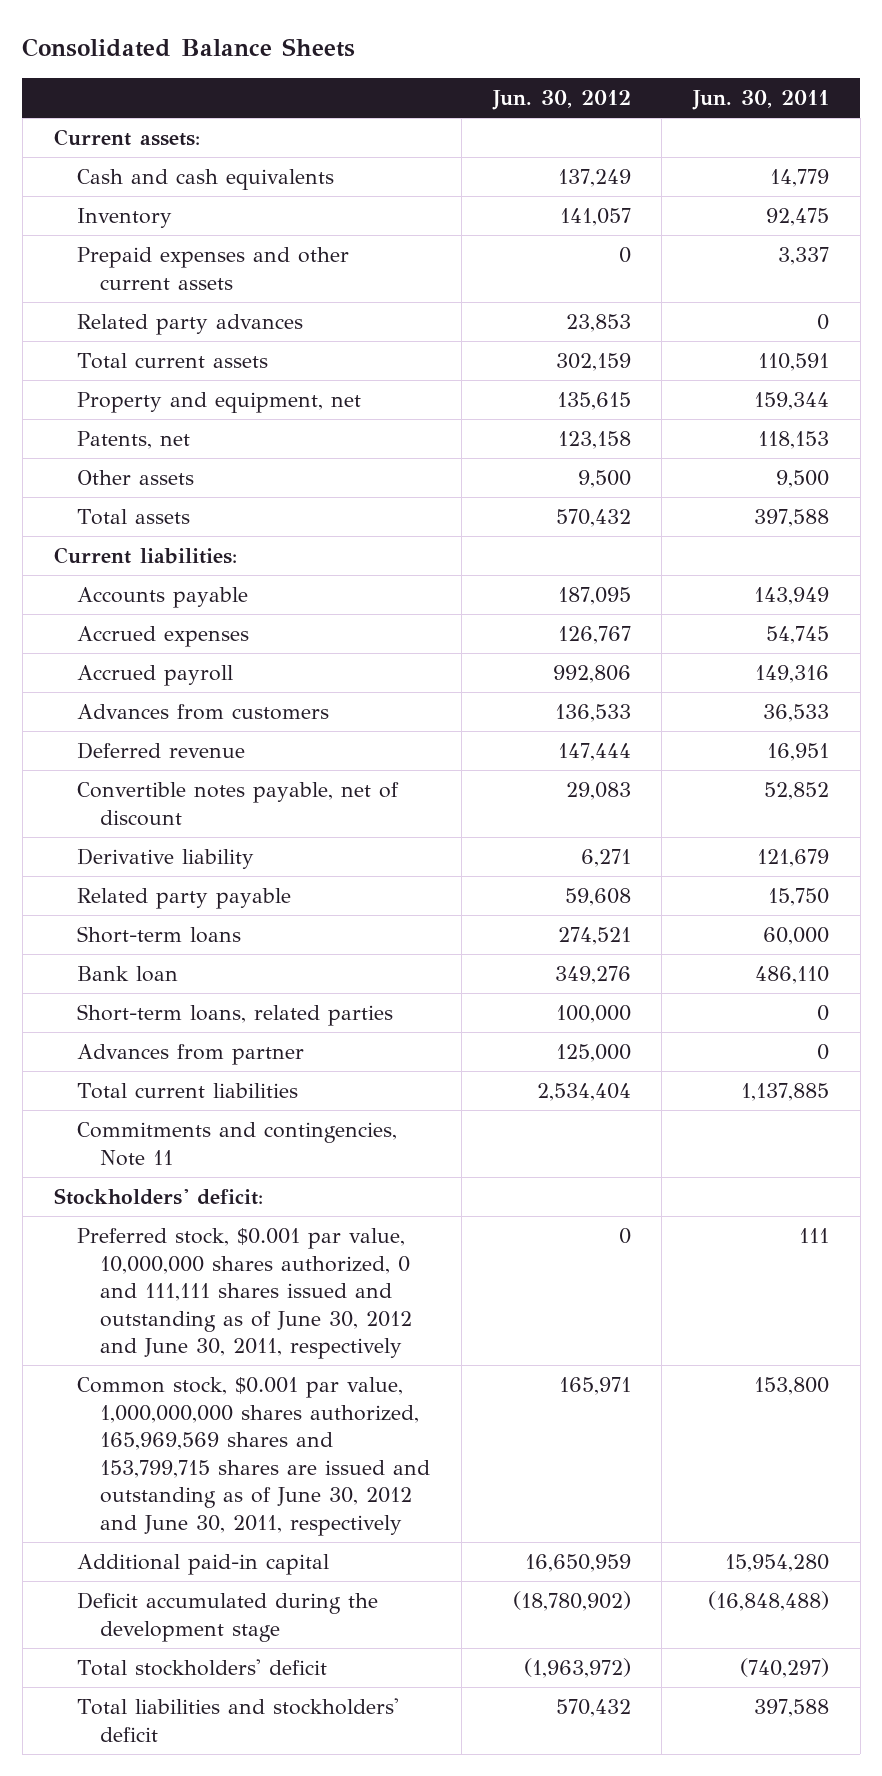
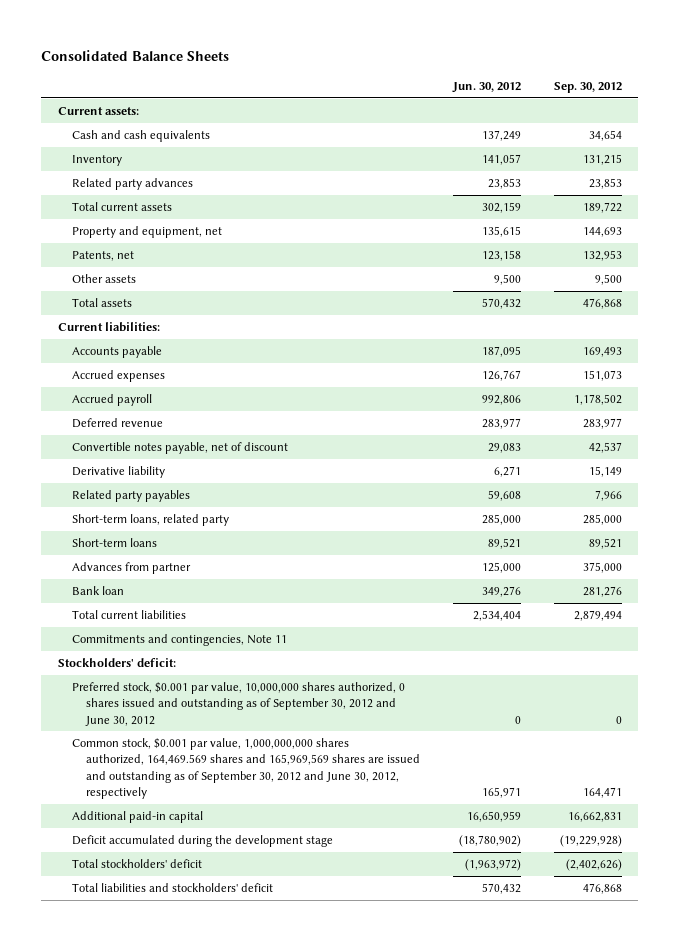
- | Jun. 30, 2012 | Jun. 30, 2011
+ | Jun. 30, 2012 | Sep. 30, 2012
- Prepaid expenses and other current assets | 0 | 3,337
- Advances from customers | 136,533 | 36,533
- Deferred revenue | 147,444 | 16,951
+ Deferred revenue | 283,977 | 283,977
- Related party payable | 59,608 | 15,750
- Short-term loans | 274,521 | 60,000
- Short-term loans, related parties | 100,000 | 0
+ Related party payables | 59,608 | 7,966
+ Short-term loans, related party | 285,000 | 285,000
+ Short-term loans | 89,521 | 89,521
moved down: Bank loan | 349,276 | 281,276
- Preferred stock, $0.001 par value, 10,000,000 shares authorized, 0 and 111,111 shares issued and outstanding as of June 30, 2012 and June 30, 2011, respectively | 0 | 111
- Common stock, $0.001 par value, 1,000,000,000 shares authorized, 165,969,569 shares and 153,799,715 shares are issued and outstanding as of June 30, 2012 and June 30, 2011, respectively | 165,971 | 153,800
+ Preferred stock, $0.001 par value, 10,000,000 shares authorized, 0 shares issued and outstanding as of September 30, 2012 and June 30, 2012 | 0 | 0
+ Common stock, $0.001 par value, 1,000,000,000 shares authorized, 164,469.569 shares and 165,969,569 shares are issued and outstanding as of September 30, 2012 and June 30, 2012, respectively | 165,971 | 164,471

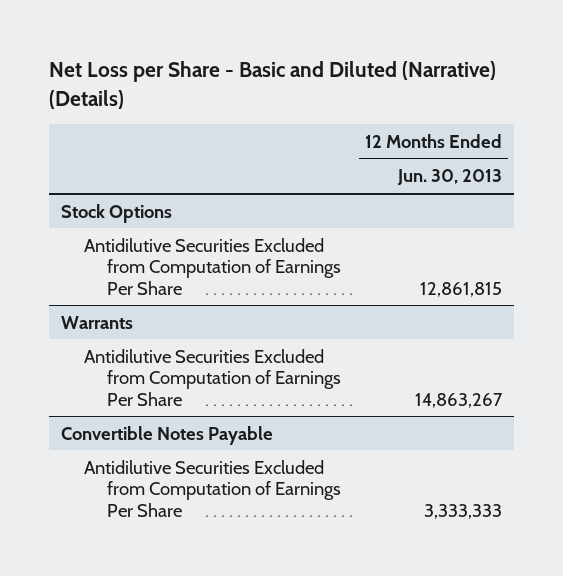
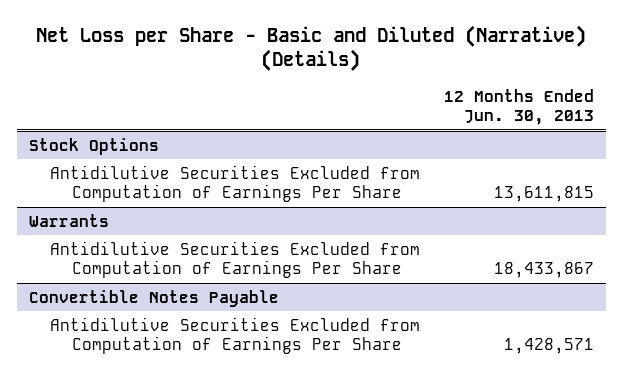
@ Stock Options
- Antidilutive Securities Excluded from Computation of Earnings Per Share | 12,861,815
+ Antidilutive Securities Excluded from Computation of Earnings Per Share | 13,611,815
@ Warrants
- Antidilutive Securities Excluded from Computation of Earnings Per Share | 14,863,267
+ Antidilutive Securities Excluded from Computation of Earnings Per Share | 18,433,867
@ Convertible Notes Payable
- Antidilutive Securities Excluded from Computation of Earnings Per Share | 3,333,333
+ Antidilutive Securities Excluded from Computation of Earnings Per Share | 1,428,571

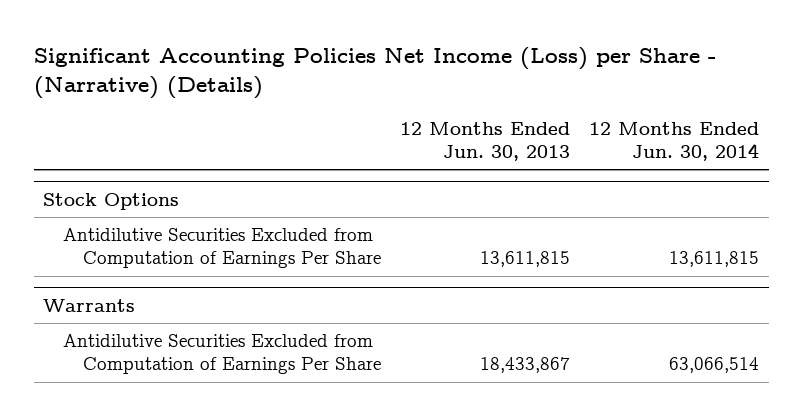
- Net Loss per Share - Basic and Diluted (Narrative) (Details)
+ Significant Accounting Policies Net Income (Loss) per Share - (Narrative) (Details)
- | 12 Months Ended Jun. 30, 2013
+ | 12 Months Ended Jun. 30, 2013 | 12 Months Ended Jun. 30, 2014
- Convertible Notes Payable
- Antidilutive Securities Excluded from Computation of Earnings Per Share | 1,428,571

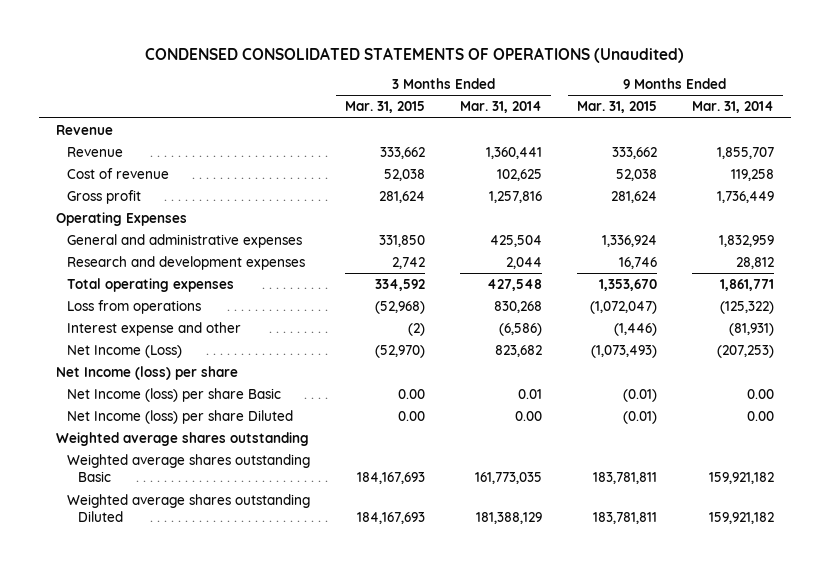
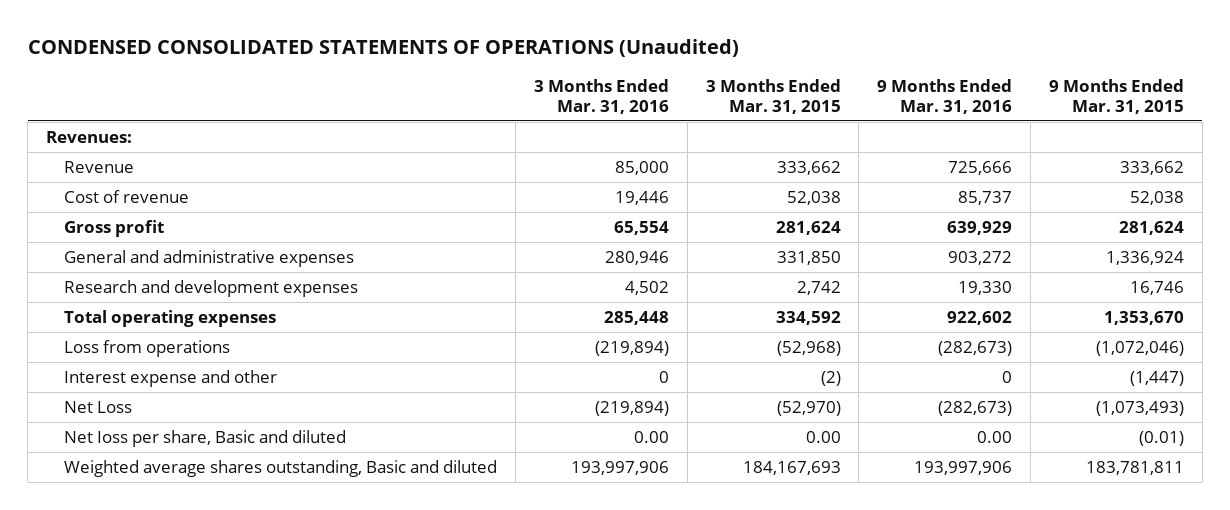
- | 3 Months Ended Mar. 31, 2015 | 3 Months Ended Mar. 31, 2014 | 9 Months Ended Mar. 31, 2015 | 9 Months Ended Mar. 31, 2014
+ | 3 Months Ended Mar. 31, 2016 | 3 Months Ended Mar. 31, 2015 | 9 Months Ended Mar. 31, 2016 | 9 Months Ended Mar. 31, 2015
- Revenue
+ Revenues:
- Operating Expenses
- Loss from operations | (52,968) | 830,268 | (1,072,047) | (125,322)
- Interest expense and other | (2) | (6,586) | (1,446) | (81,931)
- Net Income (Loss) | (52,970) | 823,682 | (1,073,493) | (207,253)
- Net Income (loss) per share
- Net Income (loss) per share Basic | 0.00 | 0.01 | (0.01) | 0.00
- Net Income (loss) per share Diluted | 0.00 | 0.00 | (0.01) | 0.00
- Weighted average shares outstanding
- Weighted average shares outstanding Basic | 184,167,693 | 161,773,035 | 183,781,811 | 159,921,182
- Weighted average shares outstanding Diluted | 184,167,693 | 181,388,129 | 183,781,811 | 159,921,182
+ Loss from operations | (219,894) | (52,968) | (282,673) | (1,072,046)
+ Interest expense and other | 0 | (2) | 0 | (1,447)
+ Net Loss | (219,894) | (52,970) | (282,673) | (1,073,493)
+ Net Ioss per share, Basic and diluted | 0.00 | 0.00 | 0.00 | (0.01)
+ Weighted average shares outstanding, Basic and diluted | 193,997,906 | 184,167,693 | 193,997,906 | 183,781,811

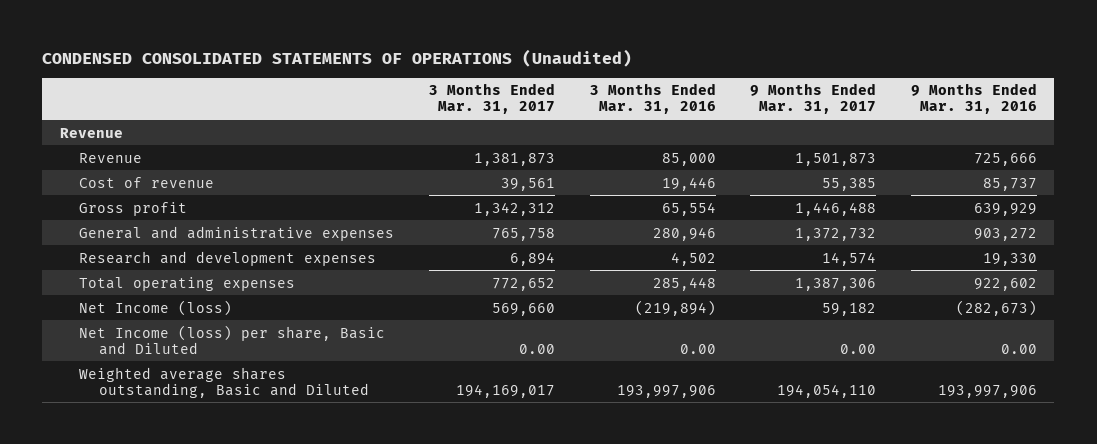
- | 3 Months Ended Mar. 31, 2016 | 3 Months Ended Mar. 31, 2015 | 9 Months Ended Mar. 31, 2016 | 9 Months Ended Mar. 31, 2015
+ | 3 Months Ended Mar. 31, 2017 | 3 Months Ended Mar. 31, 2016 | 9 Months Ended Mar. 31, 2017 | 9 Months Ended Mar. 31, 2016
- Revenues:
+ Revenue
- Loss from operations | (219,894) | (52,968) | (282,673) | (1,072,046)
- Interest expense and other | 0 | (2) | 0 | (1,447)
- Net Loss | (219,894) | (52,970) | (282,673) | (1,073,493)
- Net Ioss per share, Basic and diluted | 0.00 | 0.00 | 0.00 | (0.01)
- Weighted average shares outstanding, Basic and diluted | 193,997,906 | 184,167,693 | 193,997,906 | 183,781,811
+ Net Income (loss) | 569,660 | (219,894) | 59,182 | (282,673)
+ Net Income (loss) per share, Basic and Diluted | 0.00 | 0.00 | 0.00 | 0.00
+ Weighted average shares outstanding, Basic and Diluted | 194,169,017 | 193,997,906 | 194,054,110 | 193,997,906

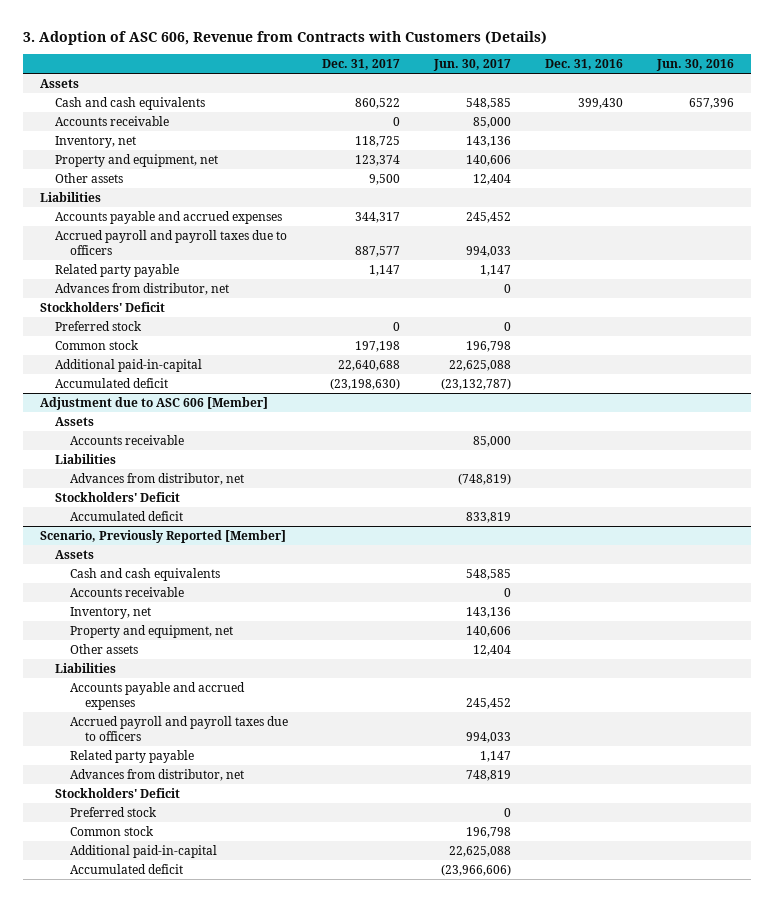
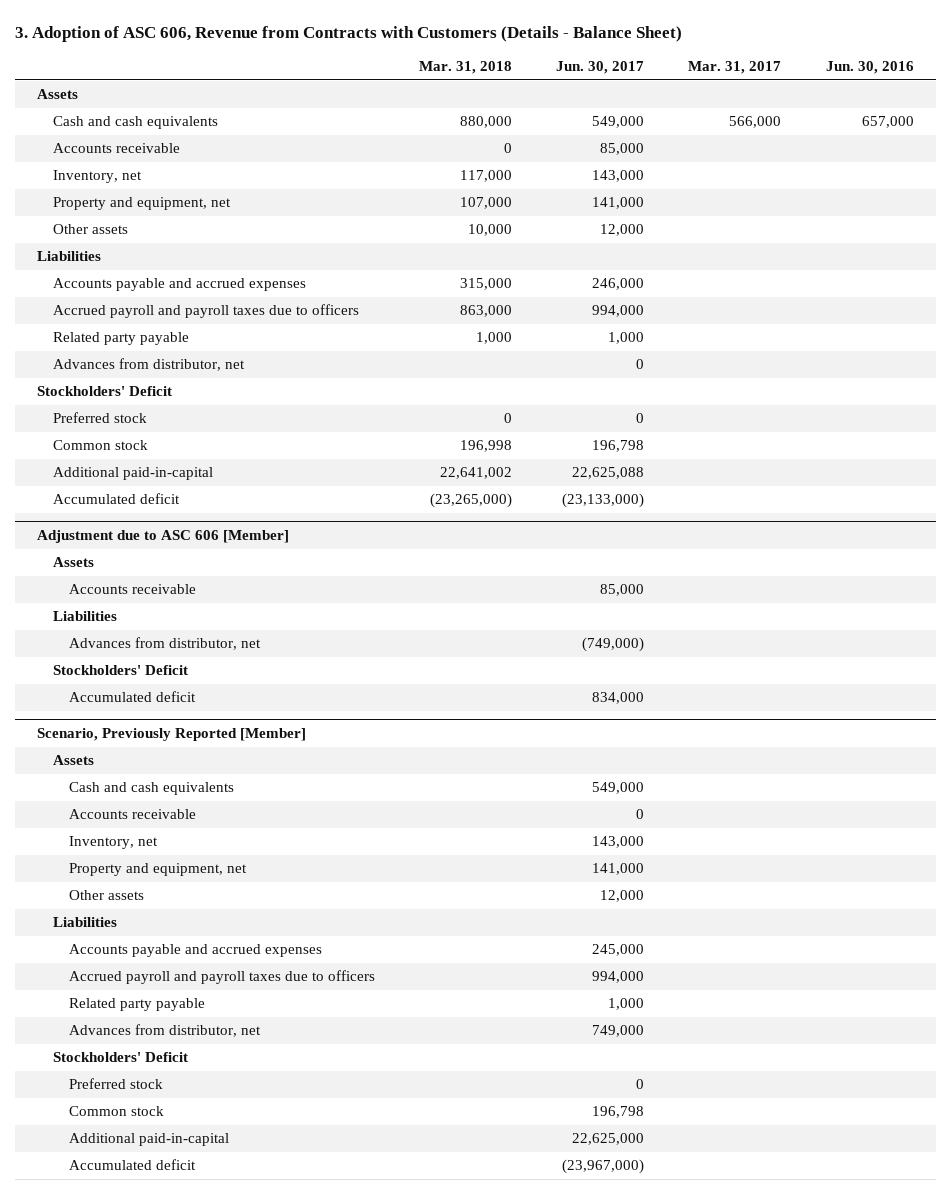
- 3. Adoption of ASC 606, Revenue from Contracts with Customers (Details)
+ 3. Adoption of ASC 606, Revenue from Contracts with Customers (Details - Balance Sheet)
- | Dec. 31, 2017 | Jun. 30, 2017 | Dec. 31, 2016 | Jun. 30, 2016
+ | Mar. 31, 2018 | Jun. 30, 2017 | Mar. 31, 2017 | Jun. 30, 2016
- Cash and cash equivalents | 860,522 | 548,585 | 399,430 | 657,396
+ Cash and cash equivalents | 880,000 | 549,000 | 566,000 | 657,000
- Inventory, net | 118,725 | 143,136 | |
- Property and equipment, net | 123,374 | 140,606 | |
- Other assets | 9,500 | 12,404 | |
+ Inventory, net | 117,000 | 143,000 | |
+ Property and equipment, net | 107,000 | 141,000 | |
+ Other assets | 10,000 | 12,000 | |
- Accounts payable and accrued expenses | 344,317 | 245,452 | |
- Accrued payroll and payroll taxes due to officers | 887,577 | 994,033 | |
- Related party payable | 1,147 | 1,147 | |
+ Accounts payable and accrued expenses | 315,000 | 246,000 | |
+ Accrued payroll and payroll taxes due to officers | 863,000 | 994,000 | |
+ Related party payable | 1,000 | 1,000 | |
- Accumulated deficit | (23,198,630) | (23,132,787) | |
+ Accumulated deficit | (23,265,000) | (23,133,000) | |
@ Adjustment due to ASC 606 [Member]
- Advances from distributor, net | | (748,819) | |
+ Advances from distributor, net | | (749,000) | |
- Accumulated deficit | | 833,819 | |
+ Accumulated deficit | | 834,000 | |
@ Scenario, Previously Reported [Member]
- Cash and cash equivalents | | 548,585 | |
+ Cash and cash equivalents | | 549,000 | |
- Inventory, net | | 143,136 | |
- Property and equipment, net | | 140,606 | |
- Other assets | | 12,404 | |
+ Inventory, net | | 143,000 | |
+ Property and equipment, net | | 141,000 | |
+ Other assets | | 12,000 | |
- Accounts payable and accrued expenses | | 245,452 | |
- Accrued payroll and payroll taxes due to officers | | 994,033 | |
- Related party payable | | 1,147 | |
- Advances from distributor, net | | 748,819 | |
+ Accounts payable and accrued expenses | | 245,000 | |
+ Accrued payroll and payroll taxes due to officers | | 994,000 | |
+ Related party payable | | 1,000 | |
+ Advances from distributor, net | | 749,000 | |
- Additional paid-in-capital | | 22,625,088 | |
- Accumulated deficit | | (23,966,606) | |
+ Additional paid-in-capital | | 22,625,000 | |
+ Accumulated deficit | | (23,967,000) | |

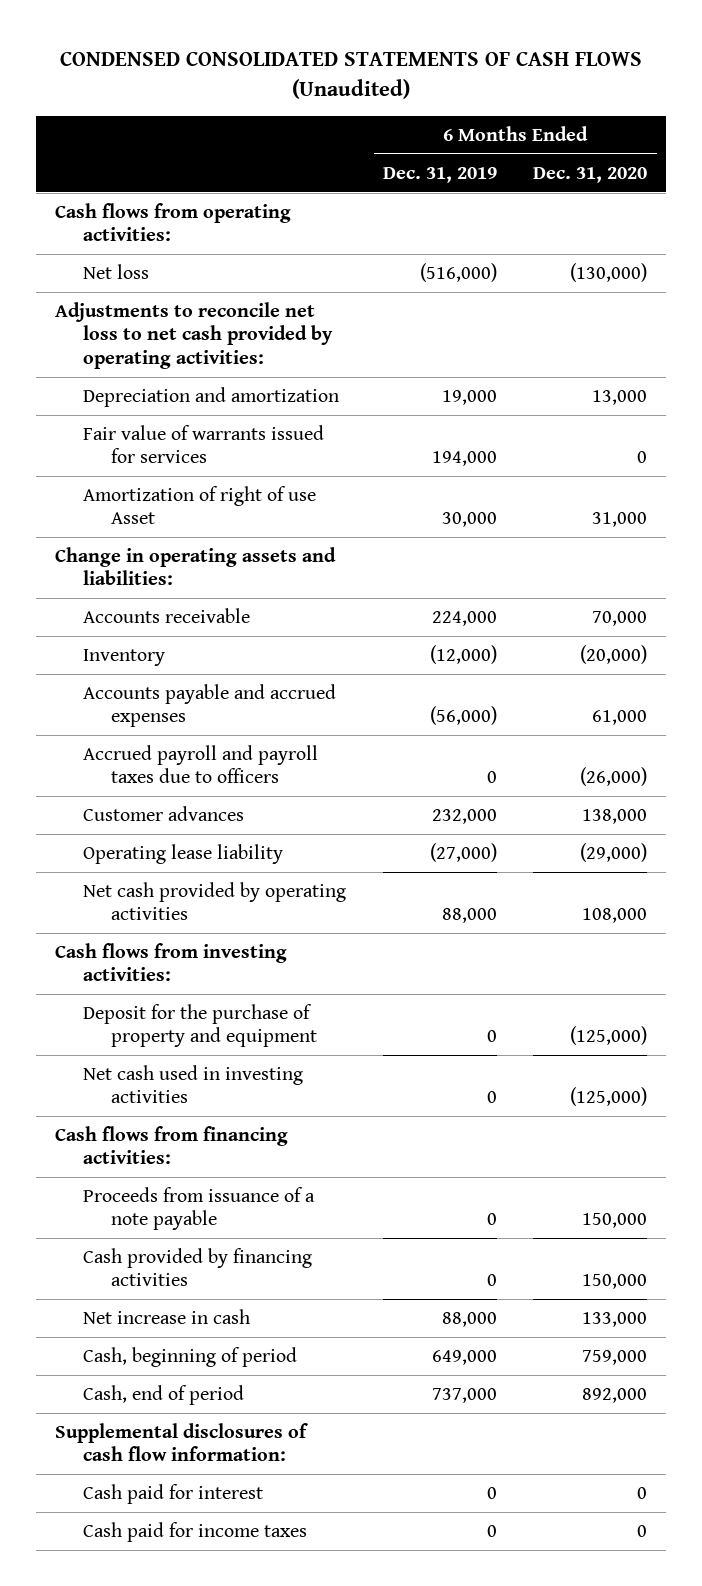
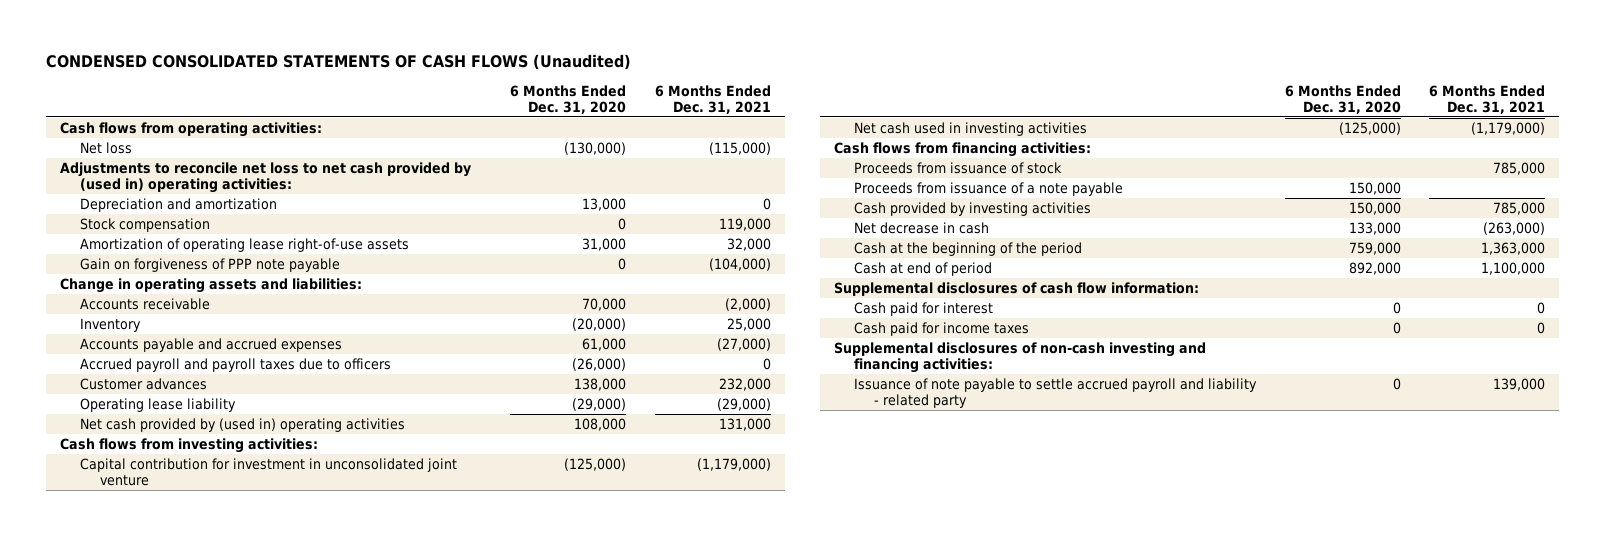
- | 6 Months Ended Dec. 31, 2019 | 6 Months Ended Dec. 31, 2020
+ | 6 Months Ended Dec. 31, 2020 | 6 Months Ended Dec. 31, 2021
- Adjustments to reconcile net loss to net cash provided by operating activities:
+ Adjustments to reconcile net loss to net cash provided by (used in) operating activities:
- Fair value of warrants issued for services | 194,000 | 0
- Amortization of right of use Asset | 30,000 | 31,000
+ Stock compensation | 0 | 119,000
+ Amortization of operating lease right-of-use assets | 31,000 | 32,000
+ Gain on forgiveness of PPP note payable | 0 | (104,000)
- Net cash provided by operating activities | 88,000 | 108,000
+ Net cash provided by (used in) operating activities | 108,000 | 131,000
- Deposit for the purchase of property and equipment | 0 | (125,000)
+ Capital contribution for investment in unconsolidated joint venture | (125,000) | (1,179,000)
+ Proceeds from issuance of stock | | 785,000
- Cash provided by financing activities | 0 | 150,000
- Net increase in cash | 88,000 | 133,000
- Cash, beginning of period | 649,000 | 759,000
- Cash, end of period | 737,000 | 892,000
+ Cash provided by investing activities | 150,000 | 785,000
+ Net decrease in cash | 133,000 | (263,000)
+ Cash at the beginning of the period | 759,000 | 1,363,000
+ Cash at end of period | 892,000 | 1,100,000
+ Supplemental disclosures of non-cash investing and financing activities:
+ Issuance of note payable to settle accrued payroll and liability - related party | 0 | 139,000

